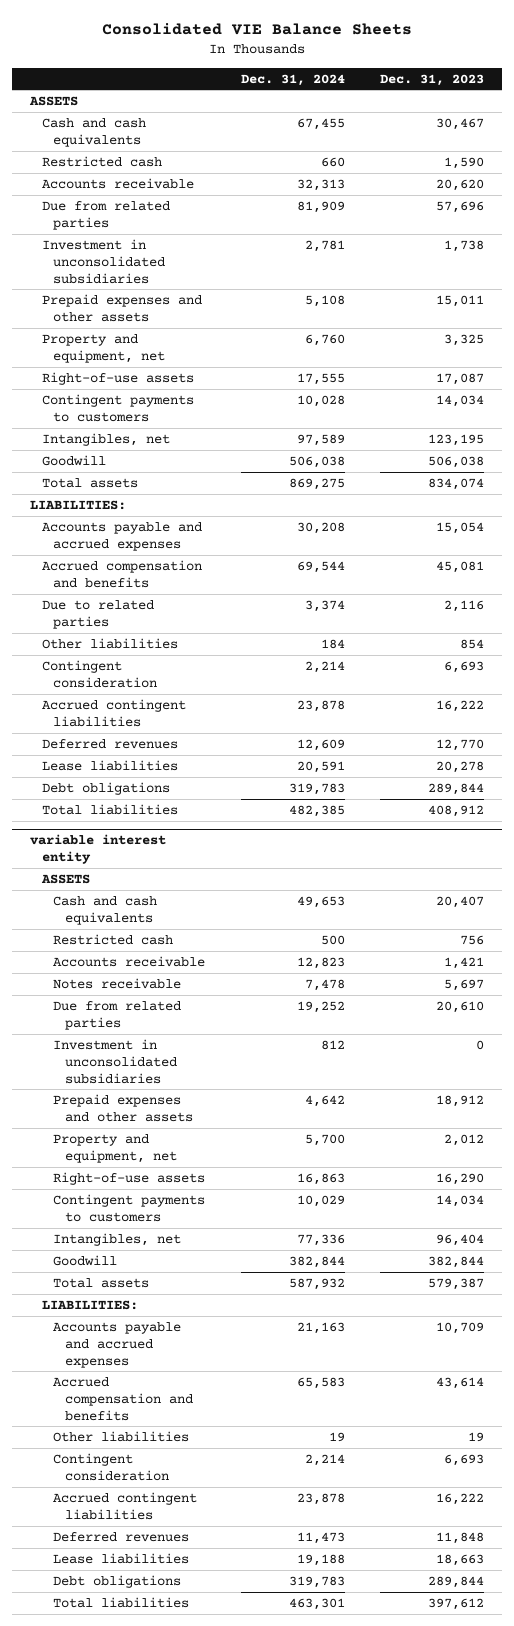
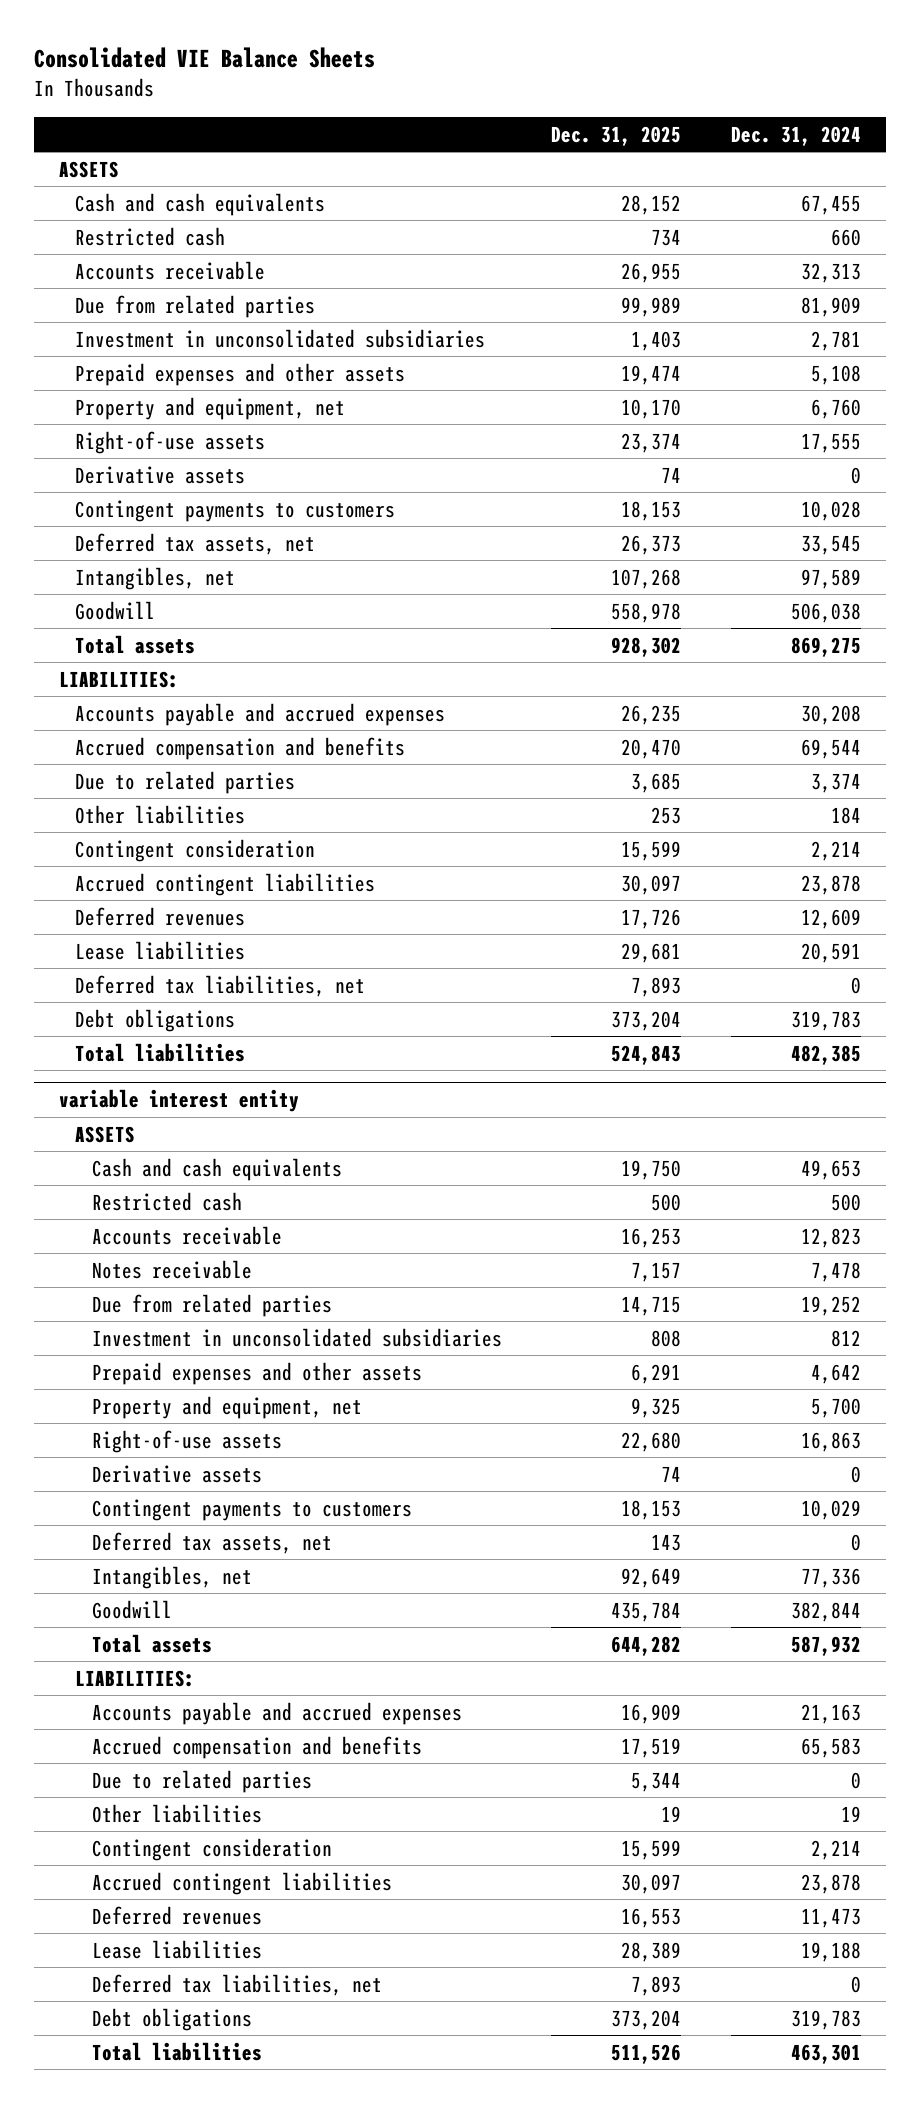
- | Dec. 31, 2024 | Dec. 31, 2023
+ | Dec. 31, 2025 | Dec. 31, 2024
+ Derivative assets | 74 | 0
+ Deferred tax assets, net | 26,373 | 33,545
+ Deferred tax liabilities, net | 7,893 | 0
@ variable interest entity
+ Derivative assets | 74 | 0
+ Deferred tax assets, net | 143 | 0
+ Due to related parties | 5,344 | 0
+ Deferred tax liabilities, net | 7,893 | 0

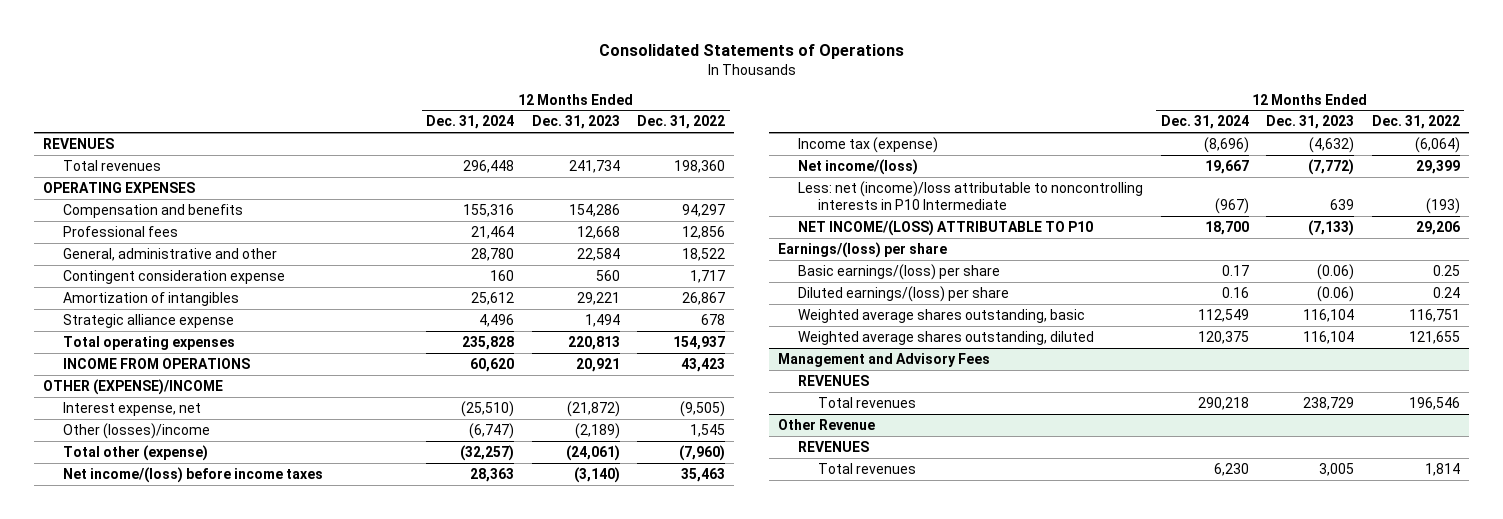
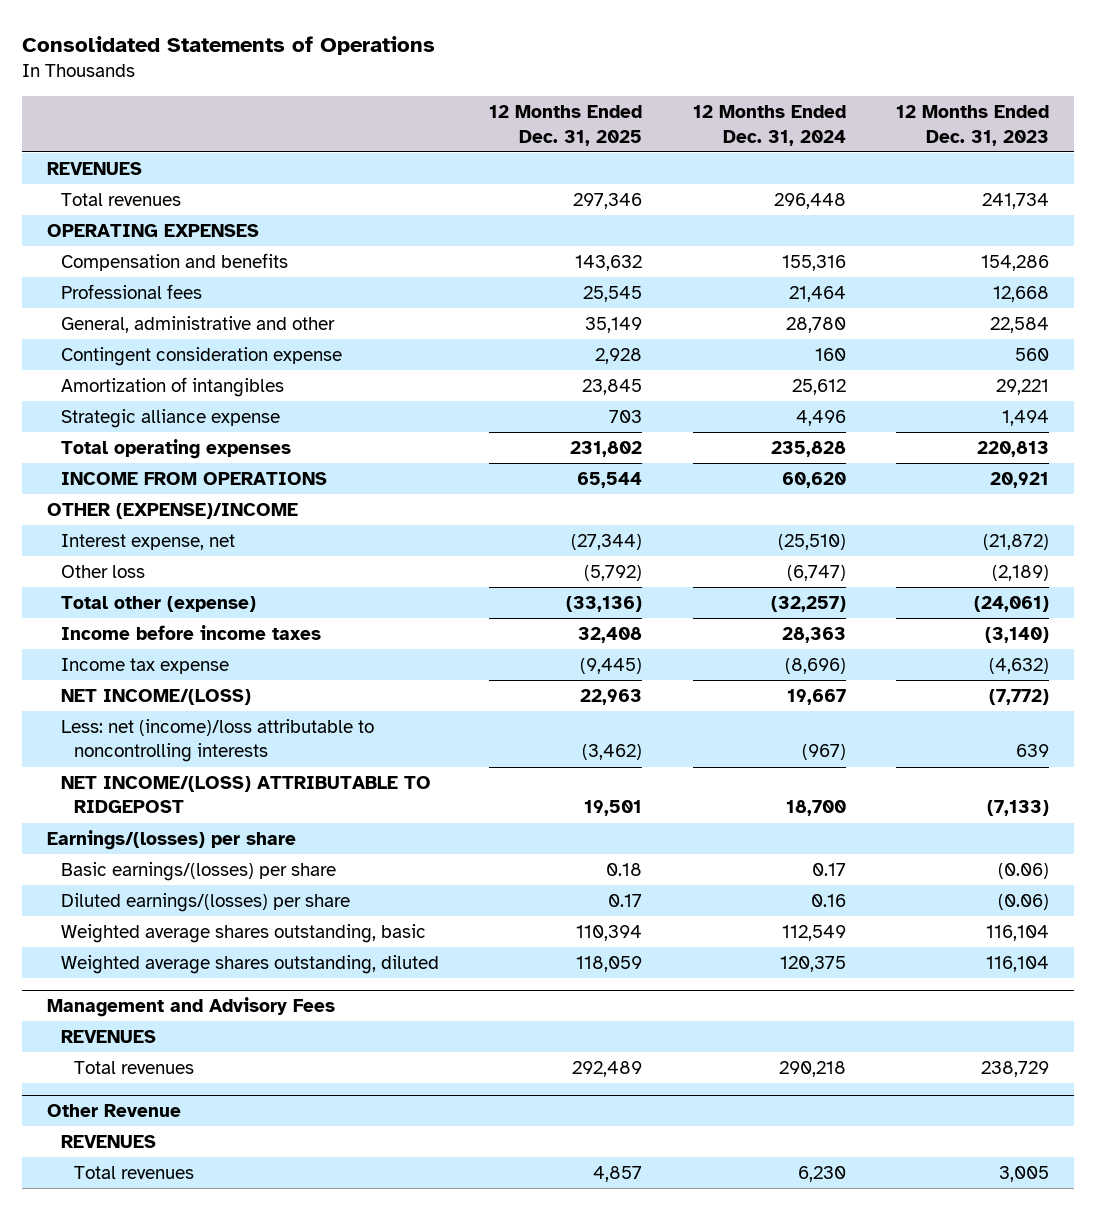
- | 12 Months Ended Dec. 31, 2024 | 12 Months Ended Dec. 31, 2023 | 12 Months Ended Dec. 31, 2022
+ | 12 Months Ended Dec. 31, 2025 | 12 Months Ended Dec. 31, 2024 | 12 Months Ended Dec. 31, 2023
- Other (losses)/income | (6,747) | (2,189) | 1,545
+ Other loss | (5,792) | (6,747) | (2,189)
- Net income/(loss) before income taxes | 28,363 | (3,140) | 35,463
- Income tax (expense) | (8,696) | (4,632) | (6,064)
- Net income/(loss) | 19,667 | (7,772) | 29,399
- Less: net (income)/loss attributable to noncontrolling interests in P10 Intermediate | (967) | 639 | (193)
- NET INCOME/(LOSS) ATTRIBUTABLE TO P10 | 18,700 | (7,133) | 29,206
- Earnings/(loss) per share
- Basic earnings/(loss) per share | 0.17 | (0.06) | 0.25
- Diluted earnings/(loss) per share | 0.16 | (0.06) | 0.24
+ Income before income taxes | 32,408 | 28,363 | (3,140)
+ Income tax expense | (9,445) | (8,696) | (4,632)
+ NET INCOME/(LOSS) | 22,963 | 19,667 | (7,772)
+ Less: net (income)/loss attributable to noncontrolling interests | (3,462) | (967) | 639
+ NET INCOME/(LOSS) ATTRIBUTABLE TO RIDGEPOST | 19,501 | 18,700 | (7,133)
+ Earnings/(losses) per share
+ Basic earnings/(losses) per share | 0.18 | 0.17 | (0.06)
+ Diluted earnings/(losses) per share | 0.17 | 0.16 | (0.06)

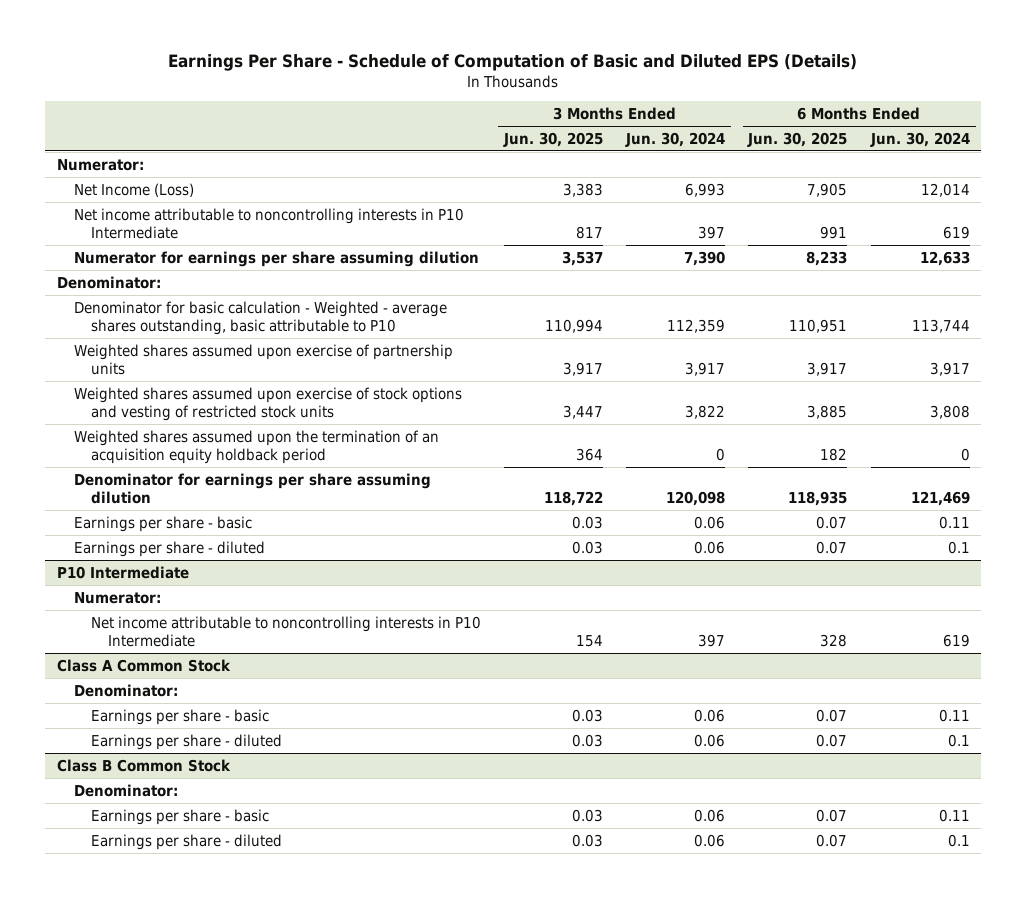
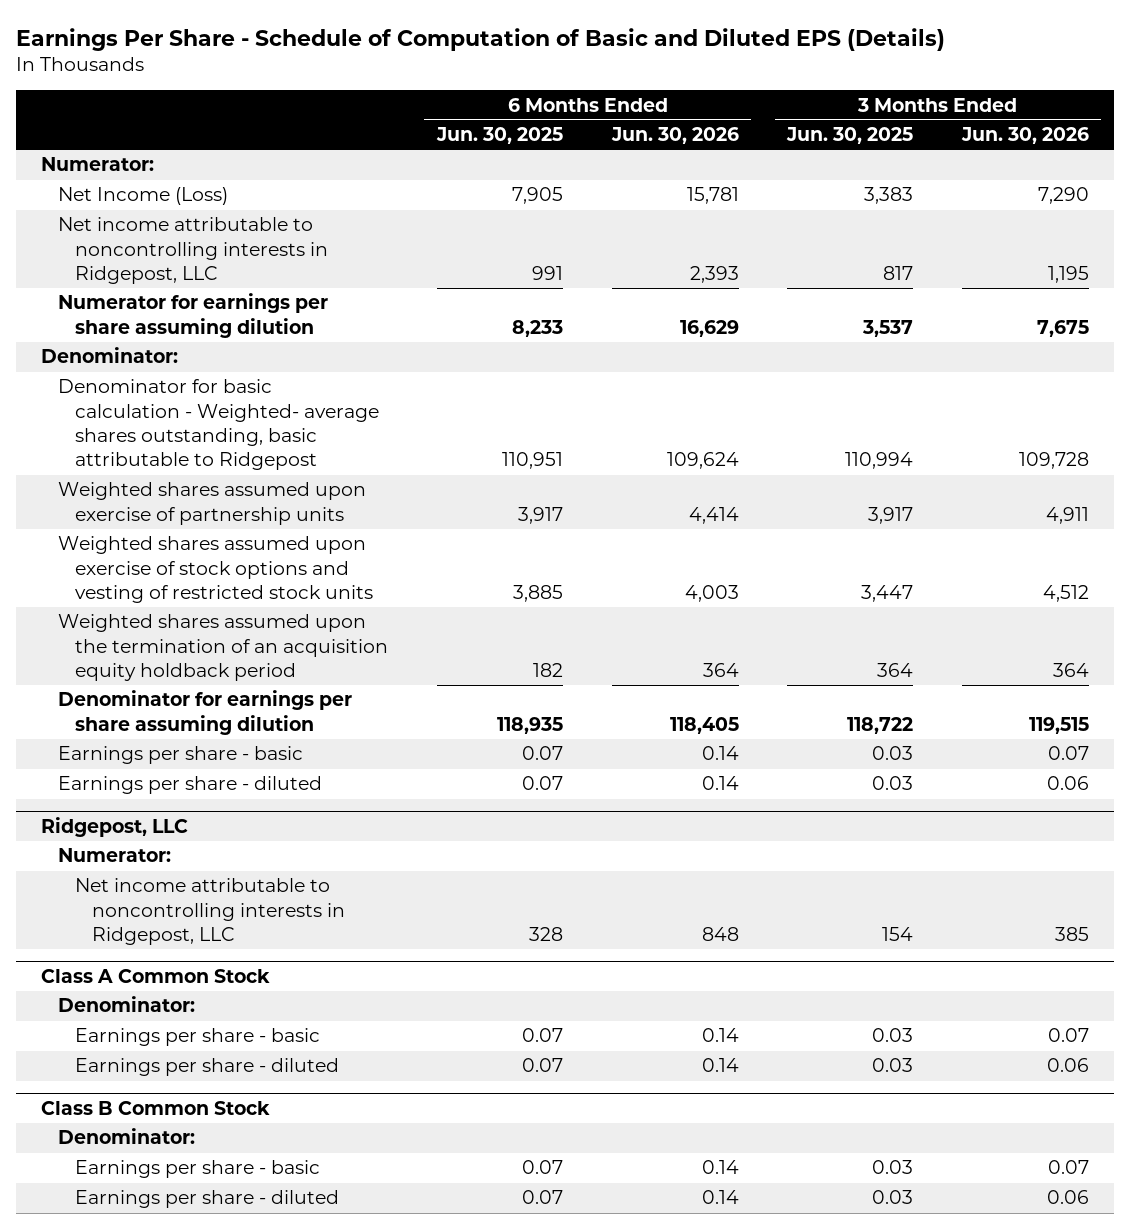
- | 3 Months Ended Jun. 30, 2025 | 3 Months Ended Jun. 30, 2024 | 6 Months Ended Jun. 30, 2025 | 6 Months Ended Jun. 30, 2024
+ | 6 Months Ended Jun. 30, 2025 | 6 Months Ended Jun. 30, 2026 | 3 Months Ended Jun. 30, 2025 | 3 Months Ended Jun. 30, 2026
- Net income attributable to noncontrolling interests in P10 Intermediate | 817 | 397 | 991 | 619
+ Net income attributable to noncontrolling interests in Ridgepost, LLC | 991 | 2,393 | 817 | 1,195
- Denominator for basic calculation - Weighted - average shares outstanding, basic attributable to P10 | 110,994 | 112,359 | 110,951 | 113,744
+ Denominator for basic calculation - Weighted- average shares outstanding, basic attributable to Ridgepost | 110,951 | 109,624 | 110,994 | 109,728
- P10 Intermediate
+ Ridgepost, LLC
- Net income attributable to noncontrolling interests in P10 Intermediate | 154 | 397 | 328 | 619
+ Net income attributable to noncontrolling interests in Ridgepost, LLC | 328 | 848 | 154 | 385

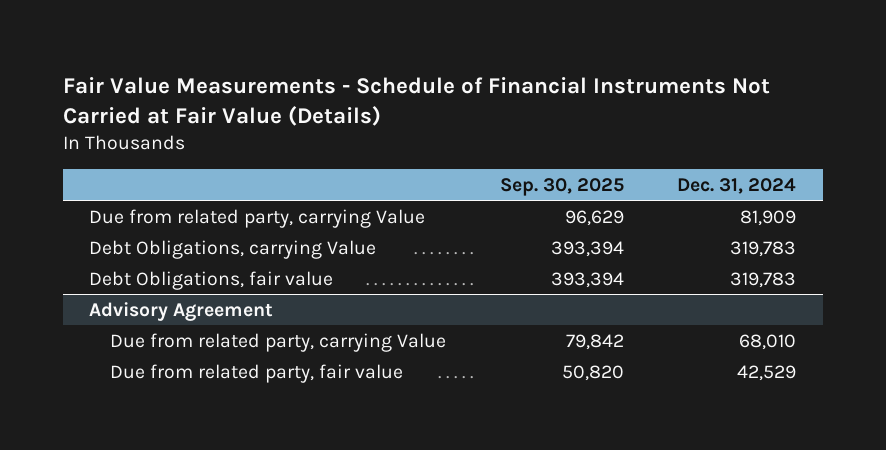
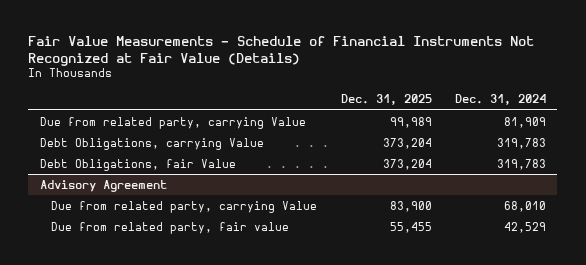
- Fair Value Measurements - Schedule of Financial Instruments Not Carried at Fair Value (Details)
+ Fair Value Measurements - Schedule of Financial Instruments Not Recognized at Fair Value (Details)
- | Sep. 30, 2025 | Dec. 31, 2024
+ | Dec. 31, 2025 | Dec. 31, 2024
- Debt Obligations, fair value | 393,394 | 319,783
+ Debt Obligations, fair Value | 373,204 | 319,783

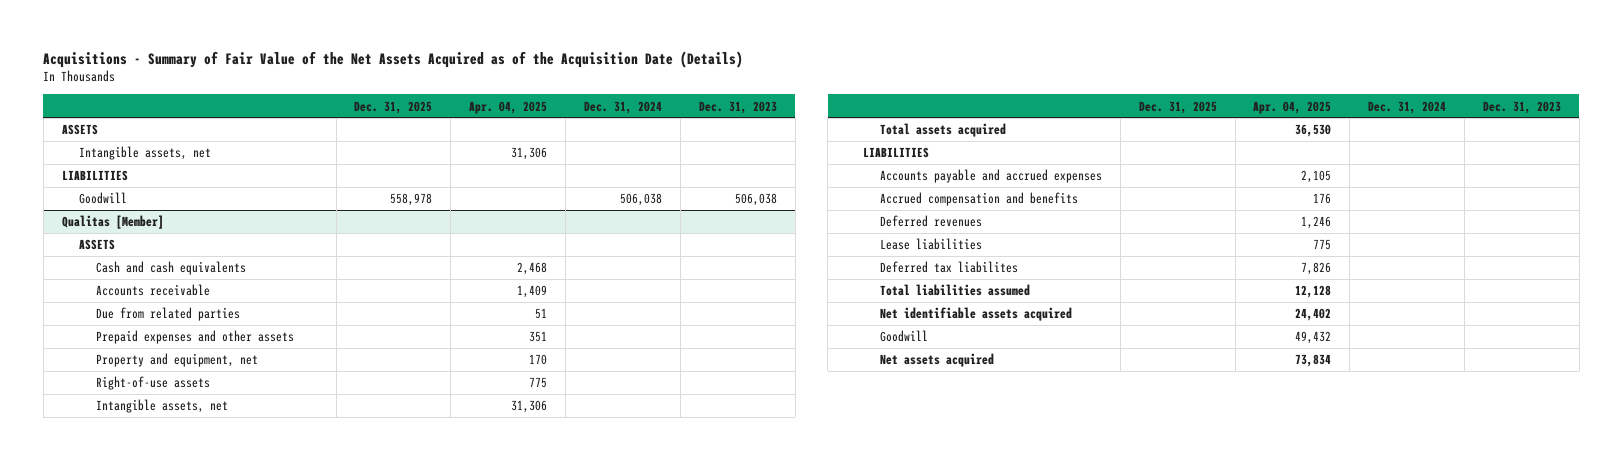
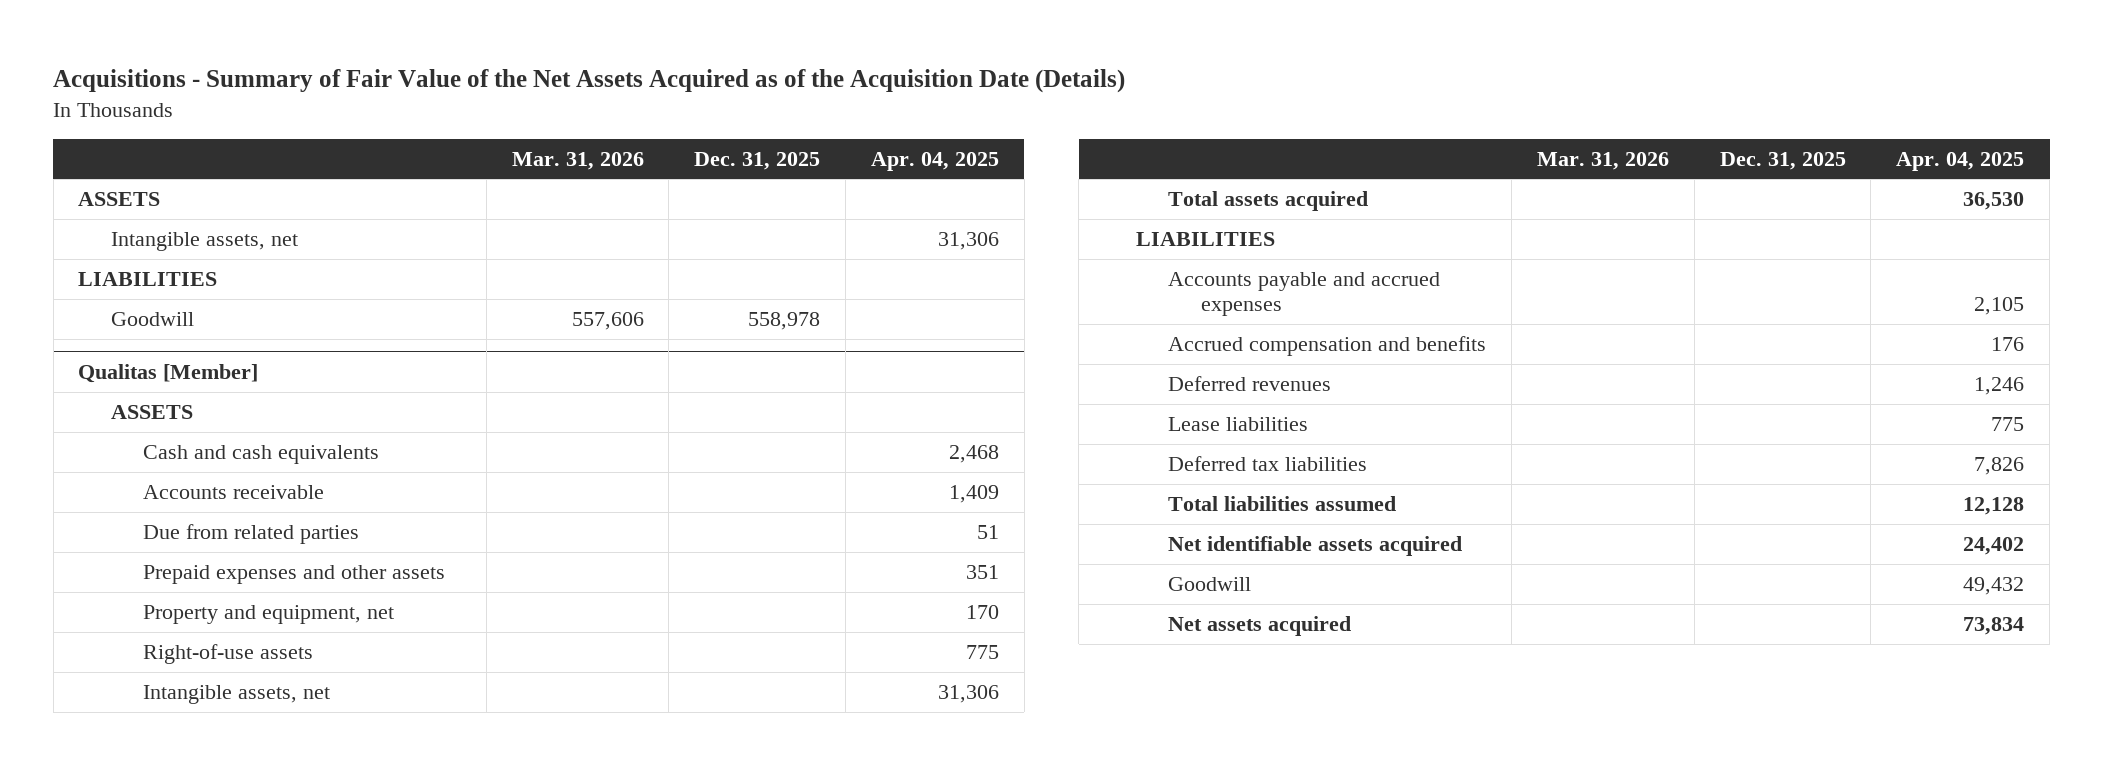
- | Dec. 31, 2025 | Apr. 04, 2025 | Dec. 31, 2024 | Dec. 31, 2023
+ | Mar. 31, 2026 | Dec. 31, 2025 | Apr. 04, 2025
@ Qualitas [Member]
- Deferred tax liabilites | | 7,826 | |
+ Deferred tax liabilities | | | 7,826

